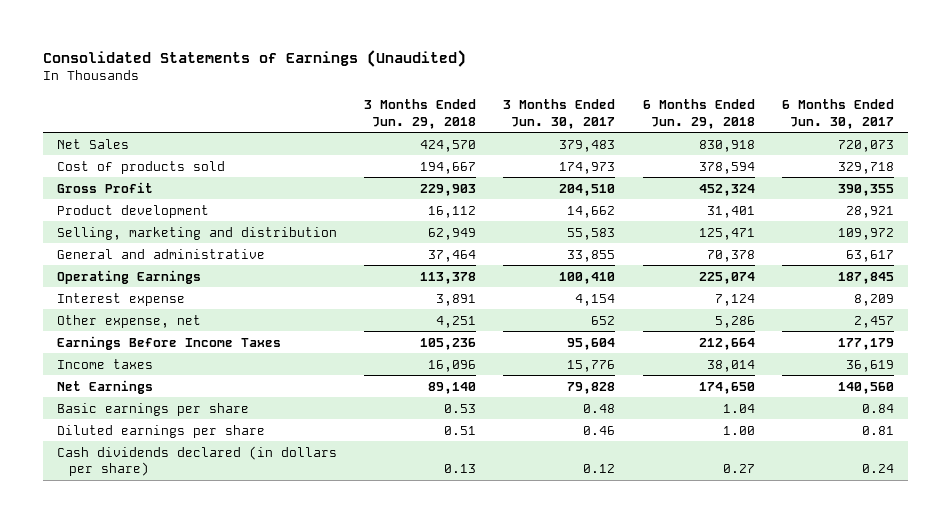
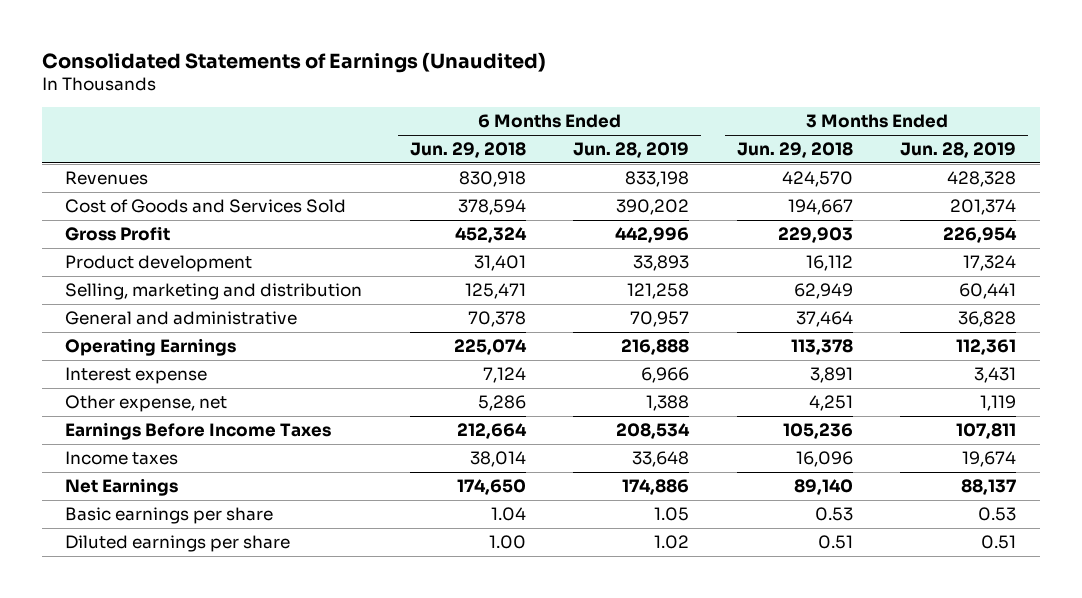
- | 3 Months Ended Jun. 29, 2018 | 3 Months Ended Jun. 30, 2017 | 6 Months Ended Jun. 29, 2018 | 6 Months Ended Jun. 30, 2017
+ | 6 Months Ended Jun. 29, 2018 | 6 Months Ended Jun. 28, 2019 | 3 Months Ended Jun. 29, 2018 | 3 Months Ended Jun. 28, 2019
- Net Sales | 424,570 | 379,483 | 830,918 | 720,073
- Cost of products sold | 194,667 | 174,973 | 378,594 | 329,718
+ Revenues | 830,918 | 833,198 | 424,570 | 428,328
+ Cost of Goods and Services Sold | 378,594 | 390,202 | 194,667 | 201,374
- Cash dividends declared (in dollars per share) | 0.13 | 0.12 | 0.27 | 0.24

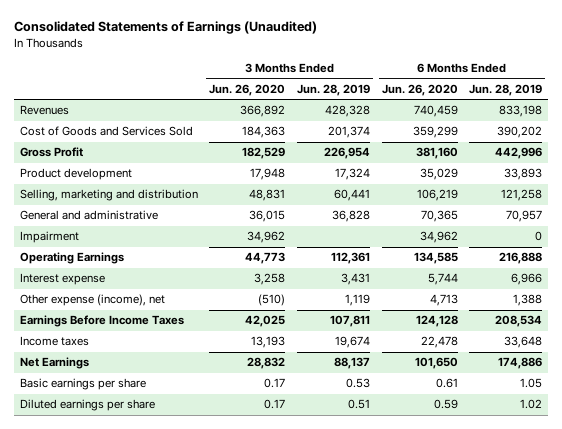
- | 6 Months Ended Jun. 29, 2018 | 6 Months Ended Jun. 28, 2019 | 3 Months Ended Jun. 29, 2018 | 3 Months Ended Jun. 28, 2019
+ | 3 Months Ended Jun. 26, 2020 | 3 Months Ended Jun. 28, 2019 | 6 Months Ended Jun. 26, 2020 | 6 Months Ended Jun. 28, 2019
+ Impairment | 34,962 | | 34,962 | 0
- Other expense, net | 5,286 | 1,388 | 4,251 | 1,119
+ Other expense (income), net | (510) | 1,119 | 4,713 | 1,388

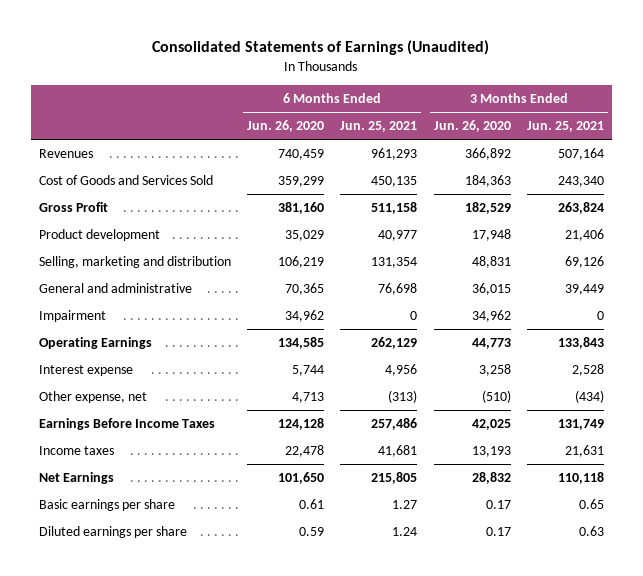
- | 3 Months Ended Jun. 26, 2020 | 3 Months Ended Jun. 28, 2019 | 6 Months Ended Jun. 26, 2020 | 6 Months Ended Jun. 28, 2019
+ | 6 Months Ended Jun. 26, 2020 | 6 Months Ended Jun. 25, 2021 | 3 Months Ended Jun. 26, 2020 | 3 Months Ended Jun. 25, 2021
- Other expense (income), net | (510) | 1,119 | 4,713 | 1,388
+ Other expense, net | 4,713 | (313) | (510) | (434)

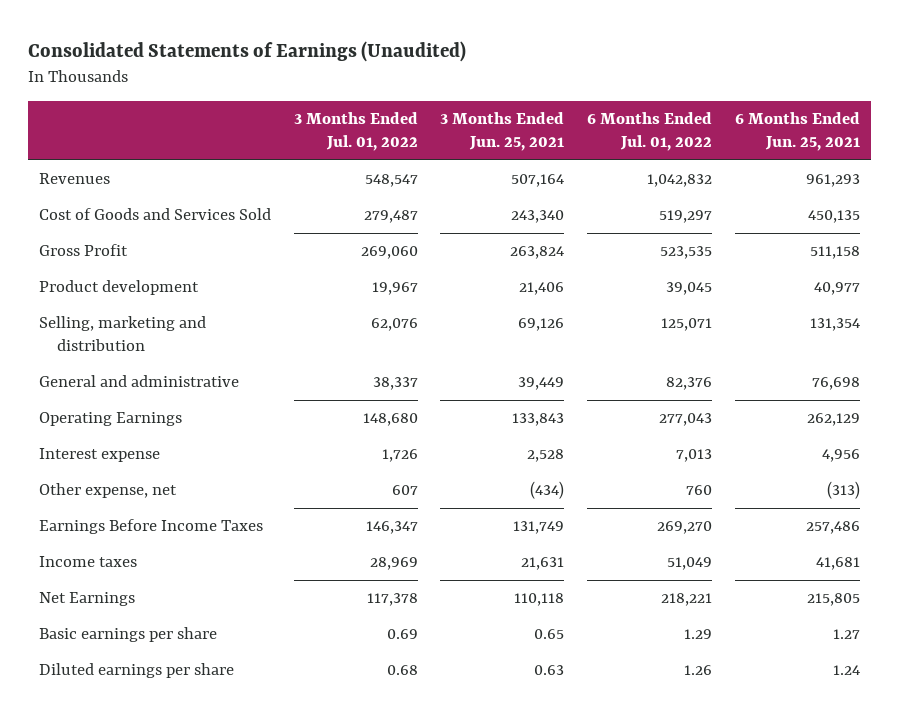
- | 6 Months Ended Jun. 26, 2020 | 6 Months Ended Jun. 25, 2021 | 3 Months Ended Jun. 26, 2020 | 3 Months Ended Jun. 25, 2021
+ | 3 Months Ended Jul. 01, 2022 | 3 Months Ended Jun. 25, 2021 | 6 Months Ended Jul. 01, 2022 | 6 Months Ended Jun. 25, 2021
- Impairment | 34,962 | 0 | 34,962 | 0

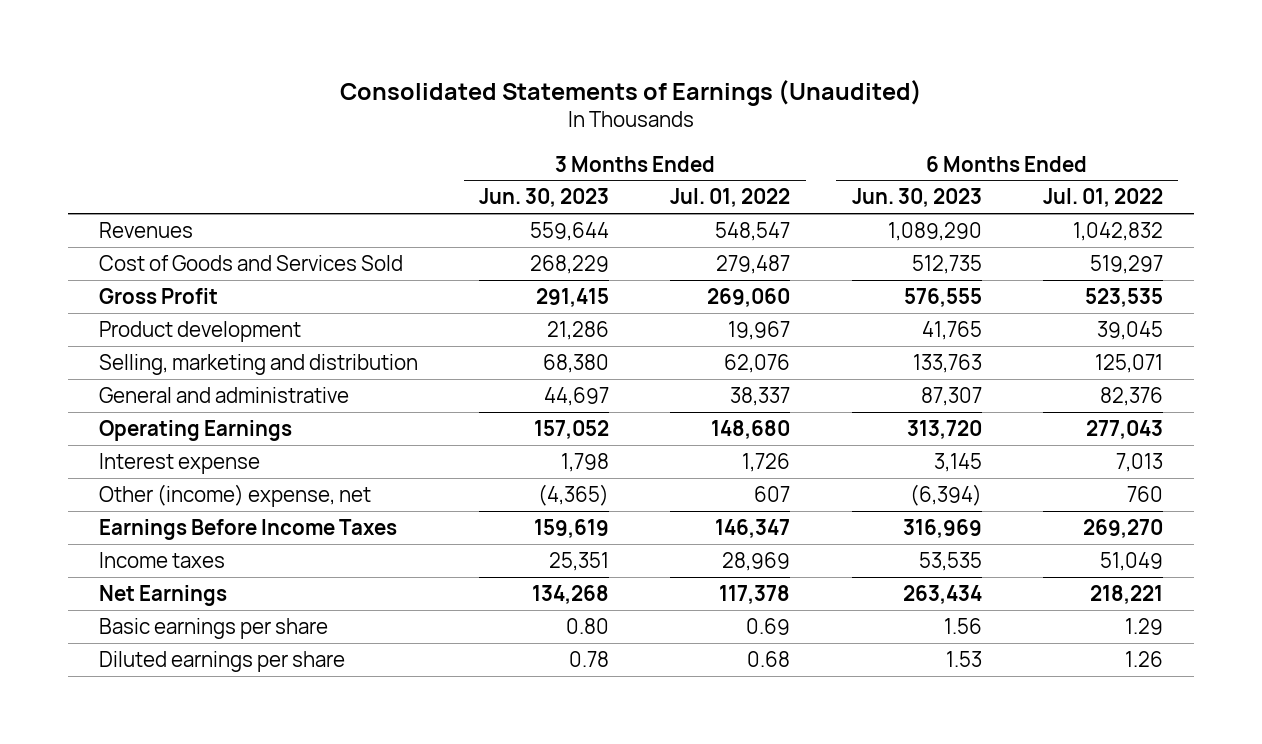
- | 3 Months Ended Jul. 01, 2022 | 3 Months Ended Jun. 25, 2021 | 6 Months Ended Jul. 01, 2022 | 6 Months Ended Jun. 25, 2021
+ | 3 Months Ended Jun. 30, 2023 | 3 Months Ended Jul. 01, 2022 | 6 Months Ended Jun. 30, 2023 | 6 Months Ended Jul. 01, 2022
- Other expense, net | 607 | (434) | 760 | (313)
+ Other (income) expense, net | (4,365) | 607 | (6,394) | 760

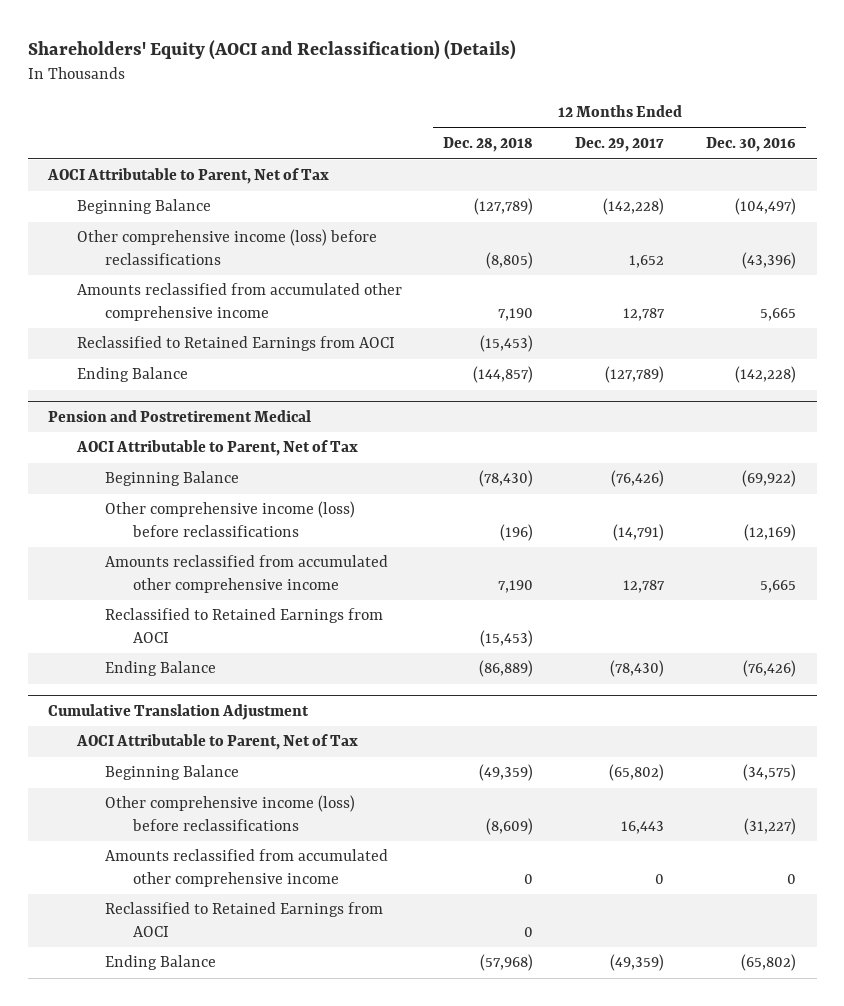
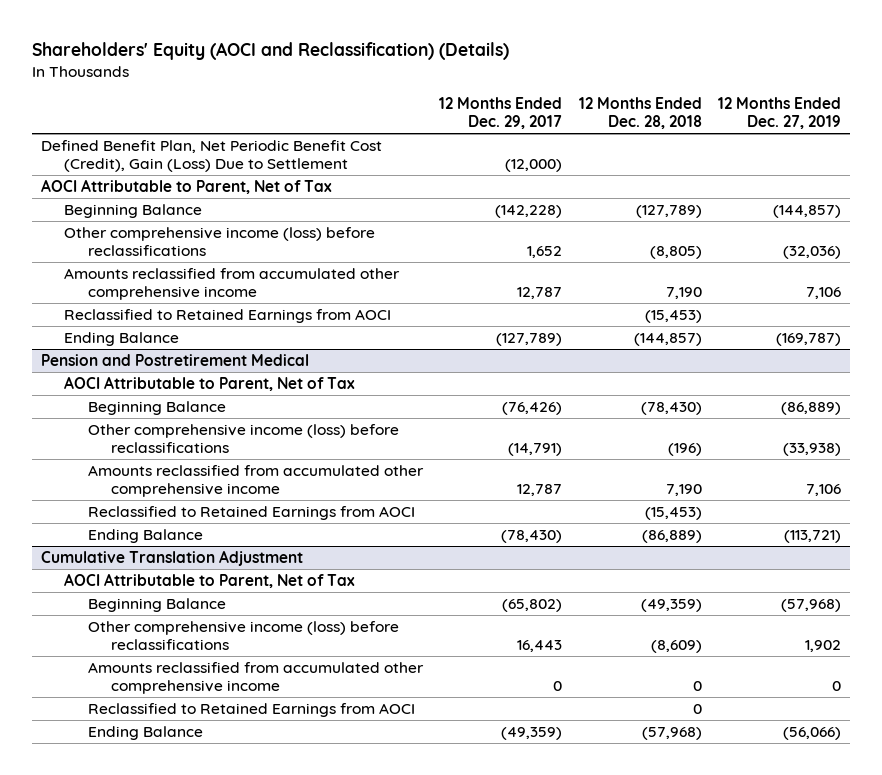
- | 12 Months Ended Dec. 28, 2018 | 12 Months Ended Dec. 29, 2017 | 12 Months Ended Dec. 30, 2016
+ | 12 Months Ended Dec. 29, 2017 | 12 Months Ended Dec. 28, 2018 | 12 Months Ended Dec. 27, 2019
+ Defined Benefit Plan, Net Periodic Benefit Cost (Credit), Gain (Loss) Due to Settlement | (12,000) | |

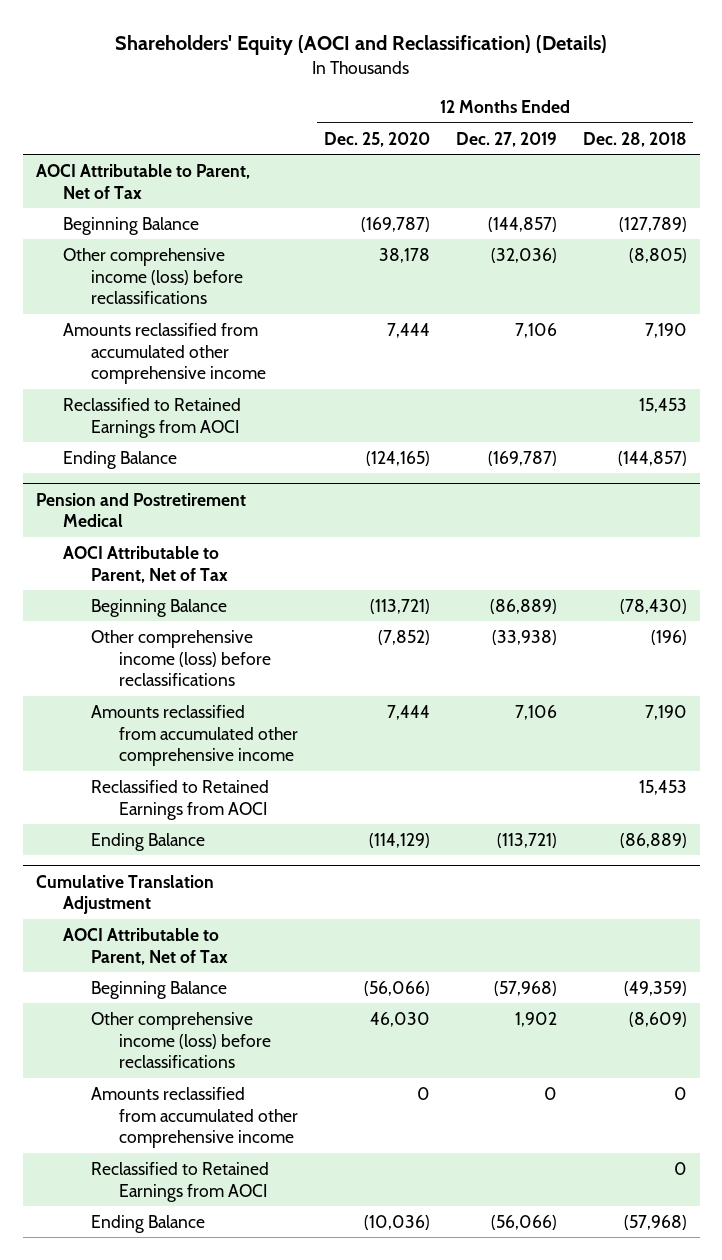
- | 12 Months Ended Dec. 29, 2017 | 12 Months Ended Dec. 28, 2018 | 12 Months Ended Dec. 27, 2019
+ | 12 Months Ended Dec. 25, 2020 | 12 Months Ended Dec. 27, 2019 | 12 Months Ended Dec. 28, 2018
- Defined Benefit Plan, Net Periodic Benefit Cost (Credit), Gain (Loss) Due to Settlement | (12,000) | |
- Reclassified to Retained Earnings from AOCI | | (15,453) |
+ Reclassified to Retained Earnings from AOCI | | | 15,453
@ Pension and Postretirement Medical
- Reclassified to Retained Earnings from AOCI | | (15,453) |
+ Reclassified to Retained Earnings from AOCI | | | 15,453

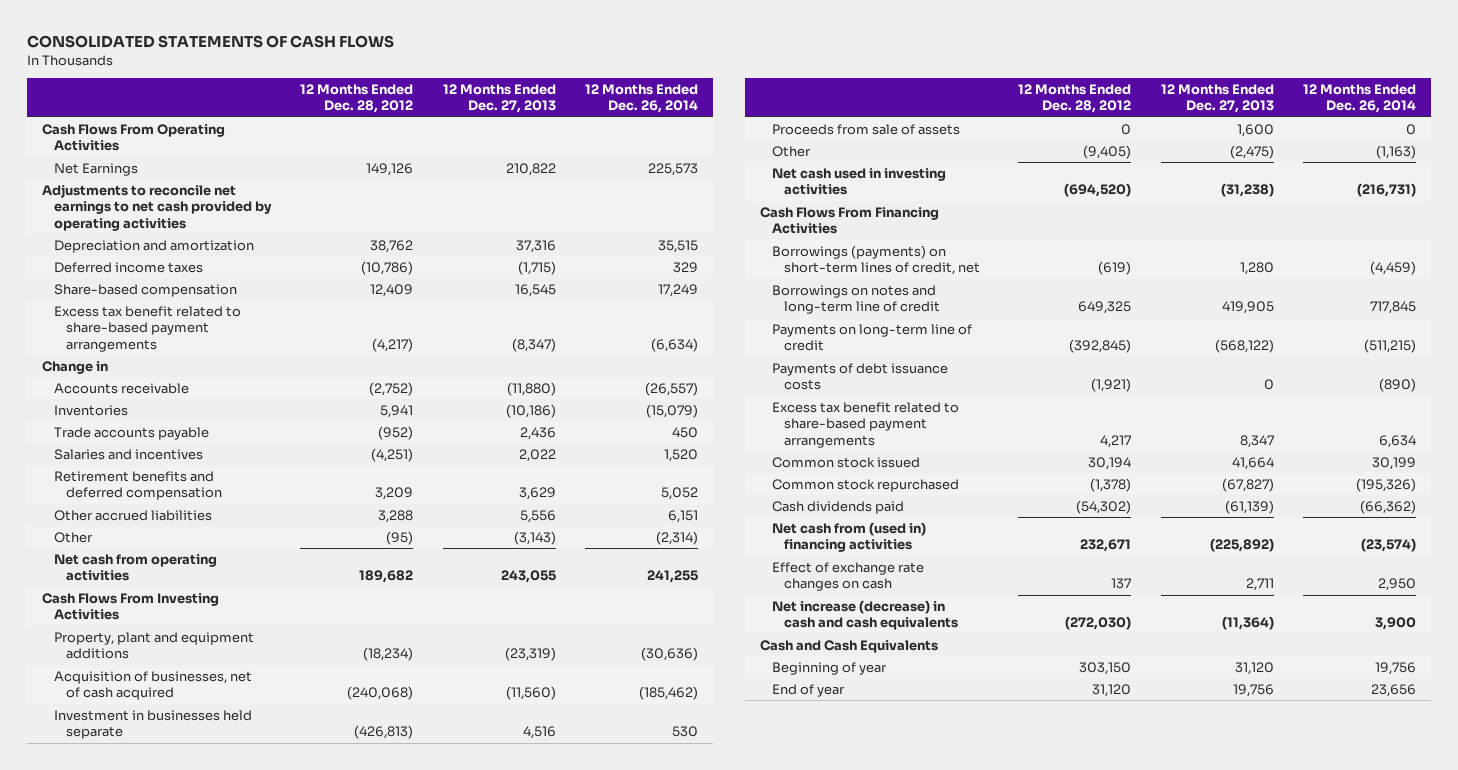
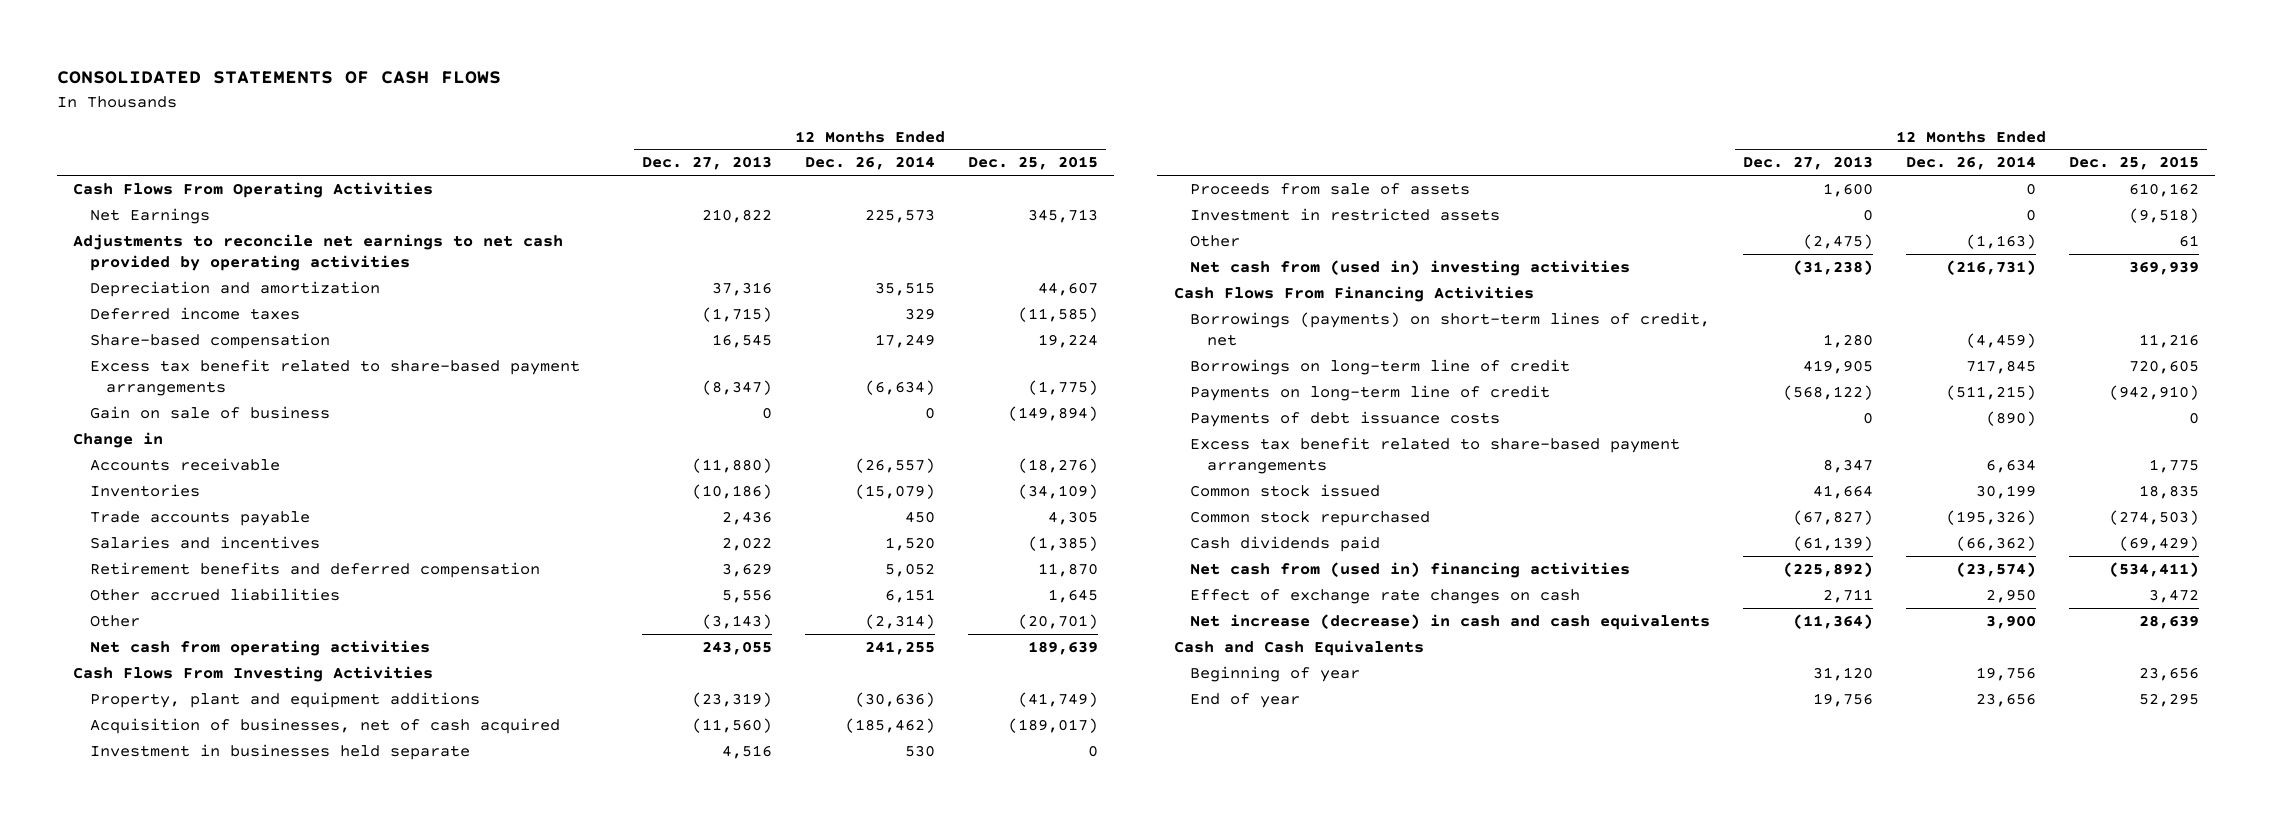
- | 12 Months Ended Dec. 28, 2012 | 12 Months Ended Dec. 27, 2013 | 12 Months Ended Dec. 26, 2014
+ | 12 Months Ended Dec. 27, 2013 | 12 Months Ended Dec. 26, 2014 | 12 Months Ended Dec. 25, 2015
+ Gain on sale of business | 0 | 0 | (149,894)
+ Investment in restricted assets | 0 | 0 | (9,518)
- Net cash used in investing activities | (694,520) | (31,238) | (216,731)
+ Net cash from (used in) investing activities | (31,238) | (216,731) | 369,939
- Borrowings on notes and long-term line of credit | 649,325 | 419,905 | 717,845
+ Borrowings on long-term line of credit | 419,905 | 717,845 | 720,605

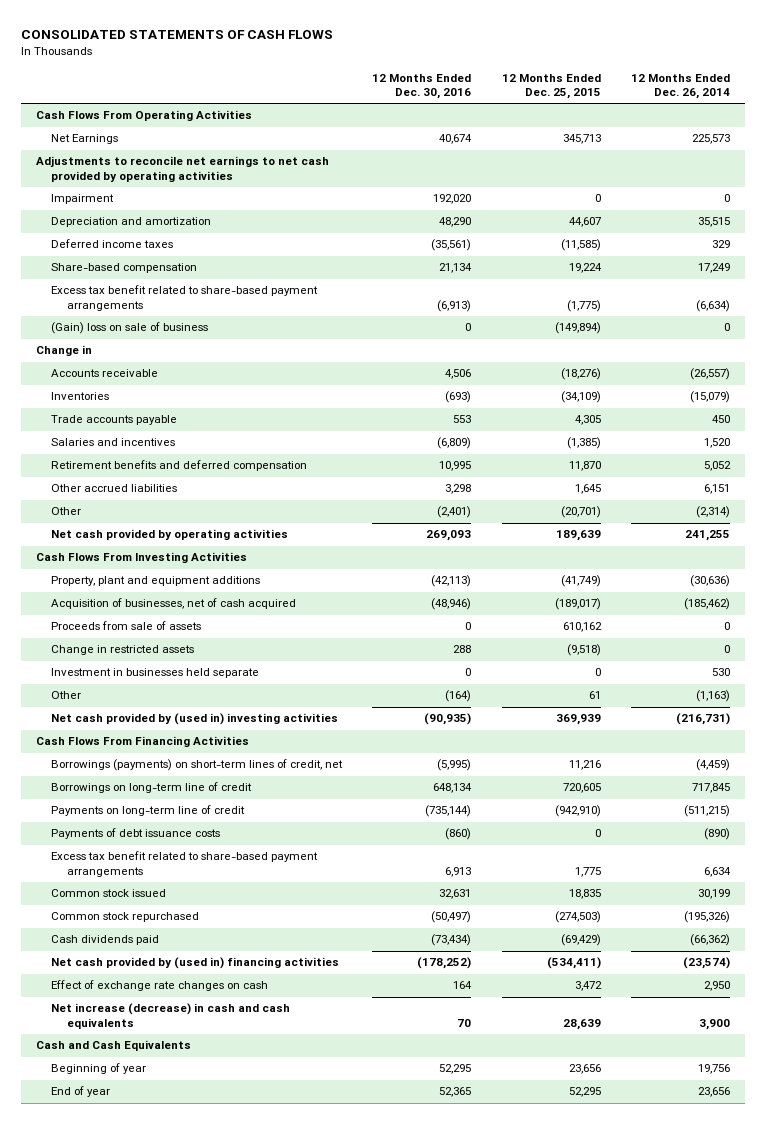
- | 12 Months Ended Dec. 27, 2013 | 12 Months Ended Dec. 26, 2014 | 12 Months Ended Dec. 25, 2015
+ | 12 Months Ended Dec. 30, 2016 | 12 Months Ended Dec. 25, 2015 | 12 Months Ended Dec. 26, 2014
+ Impairment | 192,020 | 0 | 0
- Gain on sale of business | 0 | 0 | (149,894)
+ (Gain) loss on sale of business | 0 | (149,894) | 0
- Net cash from operating activities | 243,055 | 241,255 | 189,639
+ Net cash provided by operating activities | 269,093 | 189,639 | 241,255
- Investment in restricted assets | 0 | 0 | (9,518)
+ Change in restricted assets | 288 | (9,518) | 0
moved down: Investment in businesses held separate | 0 | 0 | 530
- Net cash from (used in) investing activities | (31,238) | (216,731) | 369,939
+ Net cash provided by (used in) investing activities | (90,935) | 369,939 | (216,731)
- Net cash from (used in) financing activities | (225,892) | (23,574) | (534,411)
+ Net cash provided by (used in) financing activities | (178,252) | (534,411) | (23,574)

